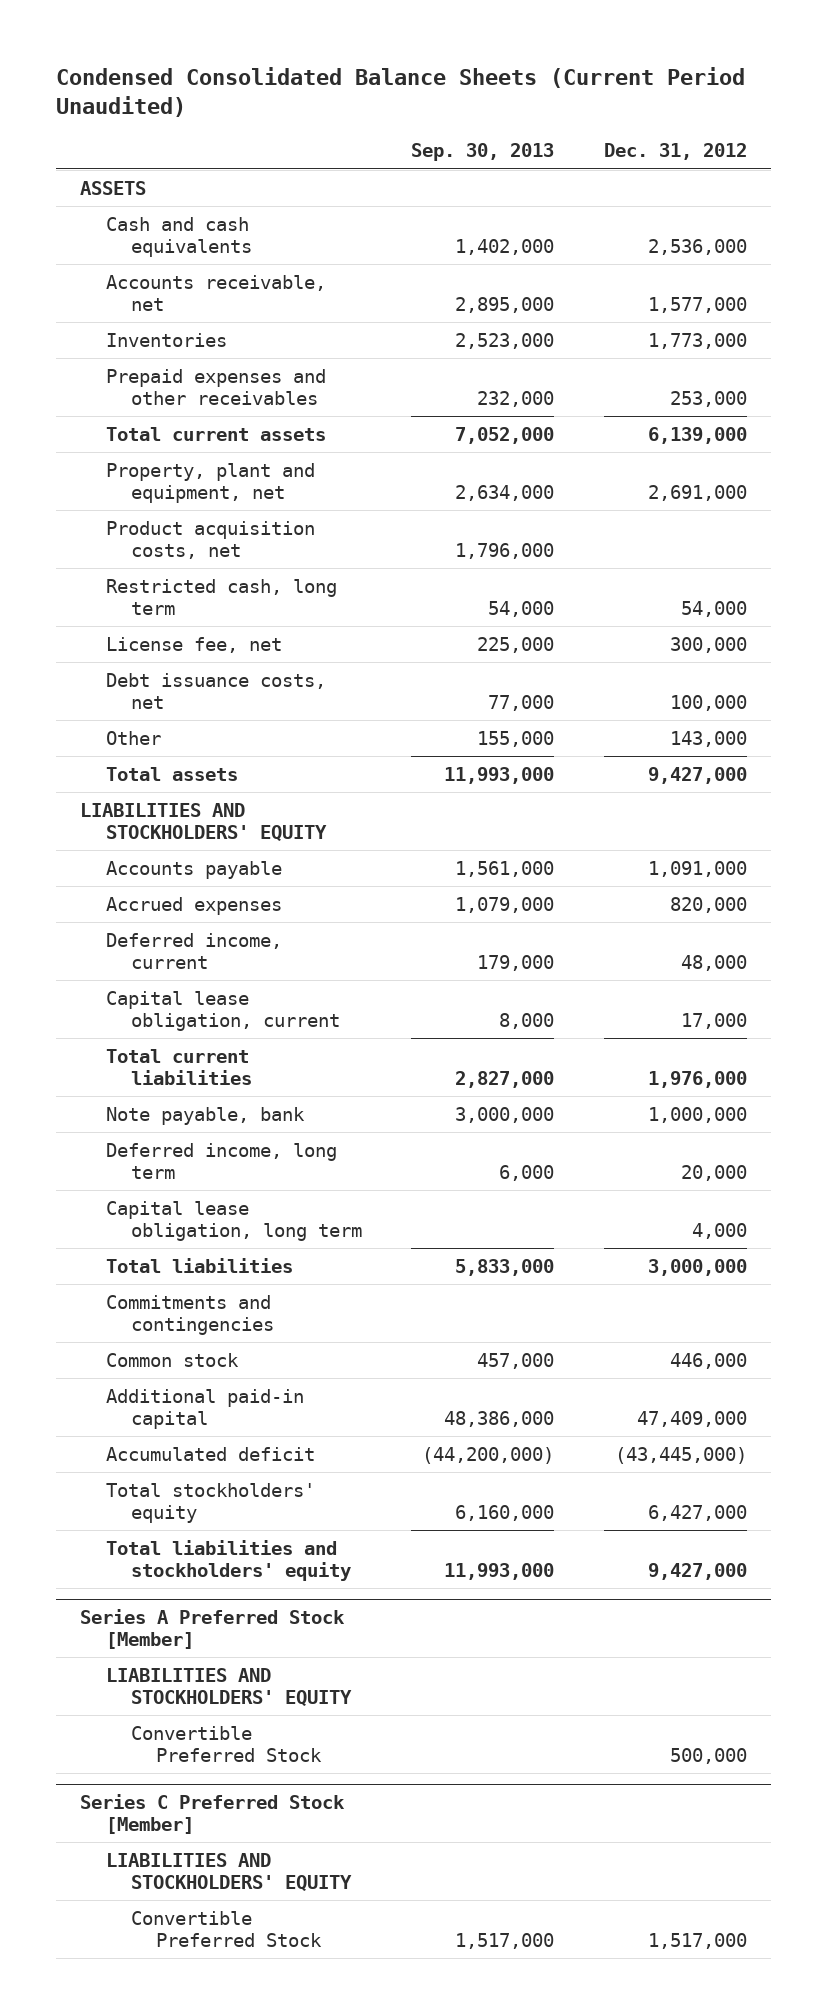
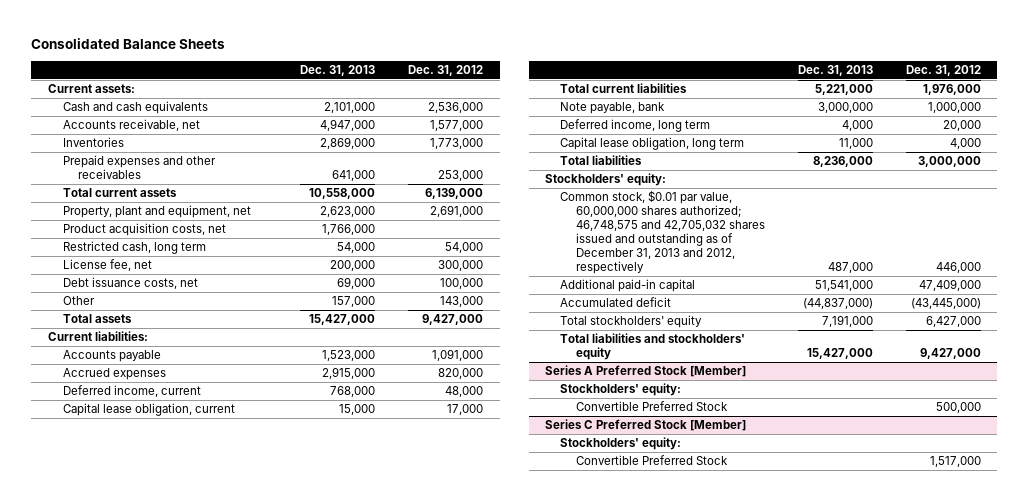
- Condensed Consolidated Balance Sheets (Current Period Unaudited)
+ Consolidated Balance Sheets
- | Sep. 30, 2013 | Dec. 31, 2012
+ | Dec. 31, 2013 | Dec. 31, 2012
- ASSETS
+ Current assets:
- LIABILITIES AND STOCKHOLDERS' EQUITY
+ Current liabilities:
- Commitments and contingencies
- Common stock | 457,000 | 446,000
+ Stockholders' equity:
+ Common stock, $0.01 par value, 60,000,000 shares authorized; 46,748,575 and 42,705,032 shares issued and outstanding as of December 31, 2013 and 2012, respectively | 487,000 | 446,000
@ Series A Preferred Stock [Member]
- LIABILITIES AND STOCKHOLDERS' EQUITY
+ Stockholders' equity:
@ Series C Preferred Stock [Member]
- LIABILITIES AND STOCKHOLDERS' EQUITY
+ Stockholders' equity:

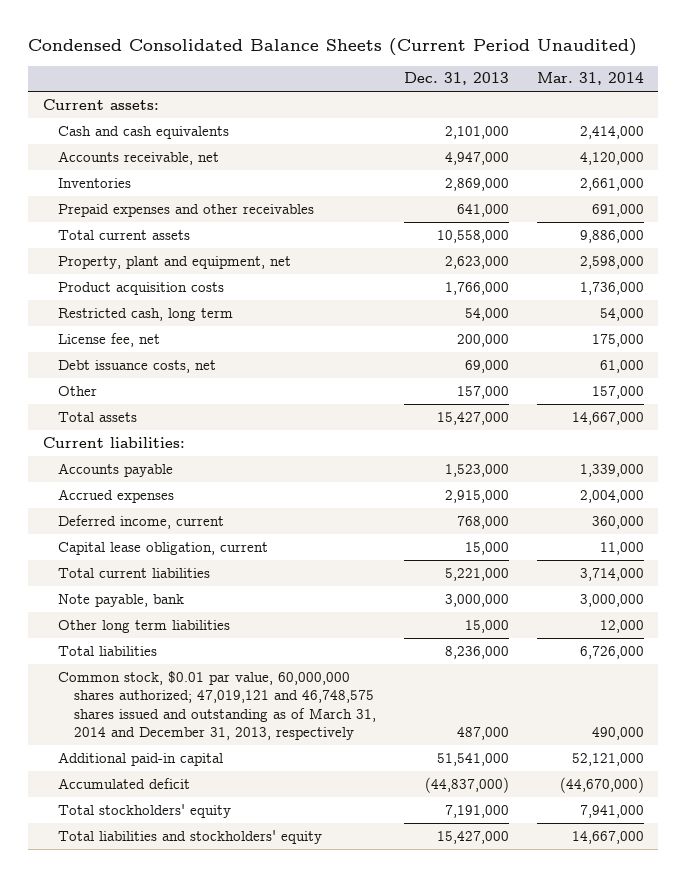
- Consolidated Balance Sheets
+ Condensed Consolidated Balance Sheets (Current Period Unaudited)
- | Dec. 31, 2013 | Dec. 31, 2012
+ | Dec. 31, 2013 | Mar. 31, 2014
- Product acquisition costs, net | 1,766,000 |
+ Product acquisition costs | 1,766,000 | 1,736,000
- Deferred income, long term | 4,000 | 20,000
- Capital lease obligation, long term | 11,000 | 4,000
+ Other long term liabilities | 15,000 | 12,000
- Stockholders' equity:
- Common stock, $0.01 par value, 60,000,000 shares authorized; 46,748,575 and 42,705,032 shares issued and outstanding as of December 31, 2013 and 2012, respectively | 487,000 | 446,000
+ Common stock, $0.01 par value, 60,000,000 shares authorized; 47,019,121 and 46,748,575 shares issued and outstanding as of March 31, 2014 and December 31, 2013, respectively | 487,000 | 490,000
- Series A Preferred Stock [Member]
- Stockholders' equity:
- Convertible Preferred Stock | | 500,000
- Series C Preferred Stock [Member]
- Stockholders' equity:
- Convertible Preferred Stock | | 1,517,000

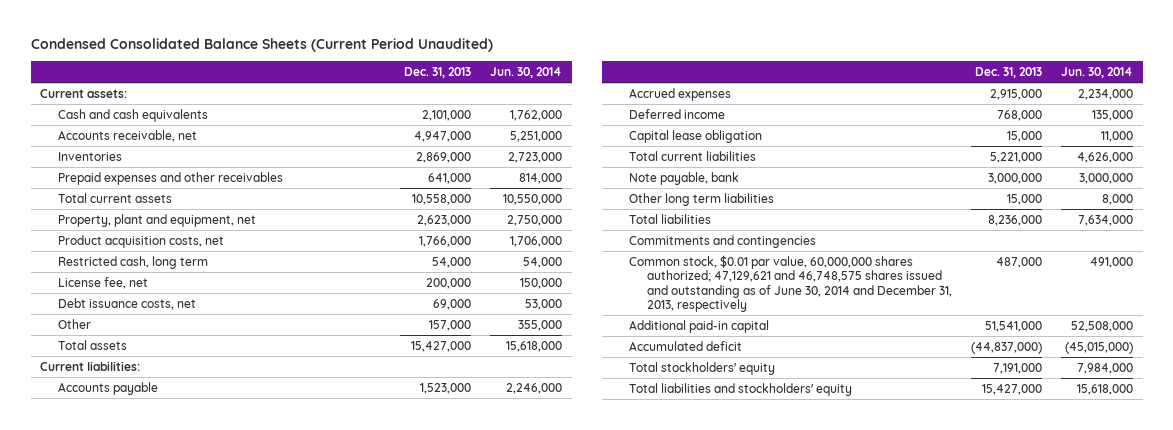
- | Dec. 31, 2013 | Mar. 31, 2014
+ | Dec. 31, 2013 | Jun. 30, 2014
- Product acquisition costs | 1,766,000 | 1,736,000
+ Product acquisition costs, net | 1,766,000 | 1,706,000
- Deferred income, current | 768,000 | 360,000
- Capital lease obligation, current | 15,000 | 11,000
+ Deferred income | 768,000 | 135,000
+ Capital lease obligation | 15,000 | 11,000
- Common stock, $0.01 par value, 60,000,000 shares authorized; 47,019,121 and 46,748,575 shares issued and outstanding as of March 31, 2014 and December 31, 2013, respectively | 487,000 | 490,000
+ Commitments and contingencies
+ Common stock, $0.01 par value, 60,000,000 shares authorized; 47,129,621 and 46,748,575 shares issued and outstanding as of June 30, 2014 and December 31, 2013, respectively | 487,000 | 491,000

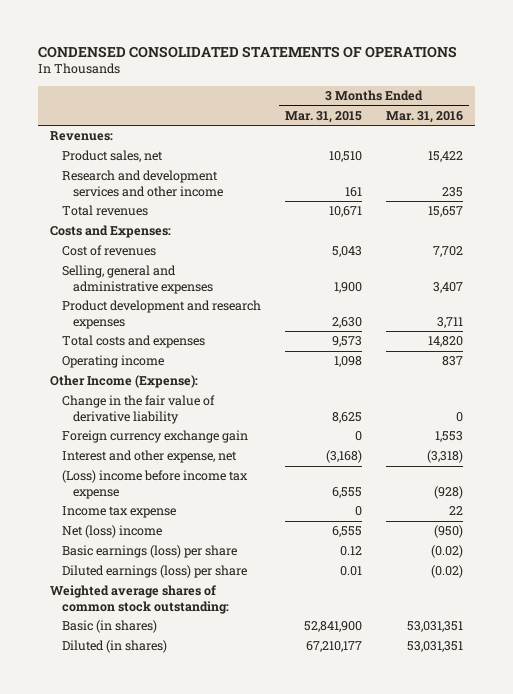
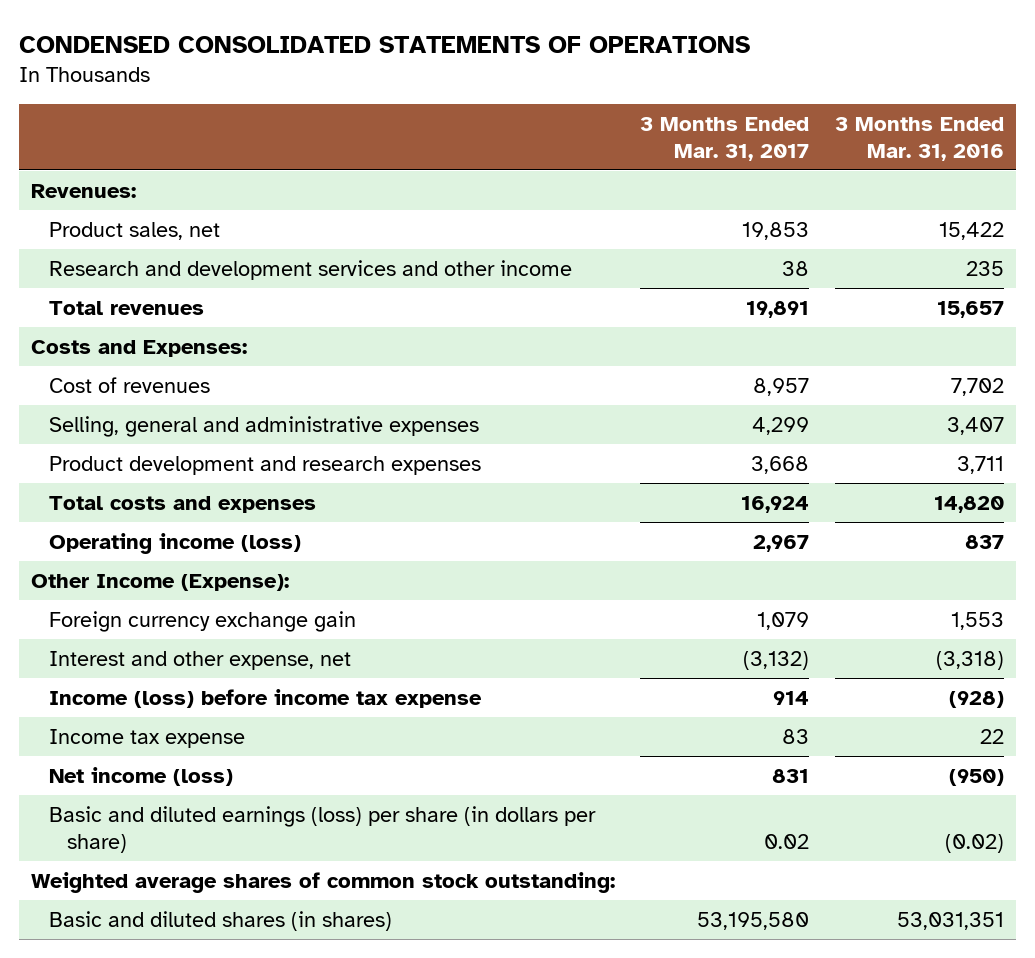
- | 3 Months Ended Mar. 31, 2015 | 3 Months Ended Mar. 31, 2016
+ | 3 Months Ended Mar. 31, 2017 | 3 Months Ended Mar. 31, 2016
- Operating income | 1,098 | 837
+ Operating income (loss) | 2,967 | 837
- Change in the fair value of derivative liability | 8,625 | 0
- (Loss) income before income tax expense | 6,555 | (928)
+ Income (loss) before income tax expense | 914 | (928)
- Net (loss) income | 6,555 | (950)
- Basic earnings (loss) per share | 0.12 | (0.02)
- Diluted earnings (loss) per share | 0.01 | (0.02)
+ Net income (loss) | 831 | (950)
+ Basic and diluted earnings (loss) per share (in dollars per share) | 0.02 | (0.02)
- Basic (in shares) | 52,841,900 | 53,031,351
- Diluted (in shares) | 67,210,177 | 53,031,351
+ Basic and diluted shares (in shares) | 53,195,580 | 53,031,351

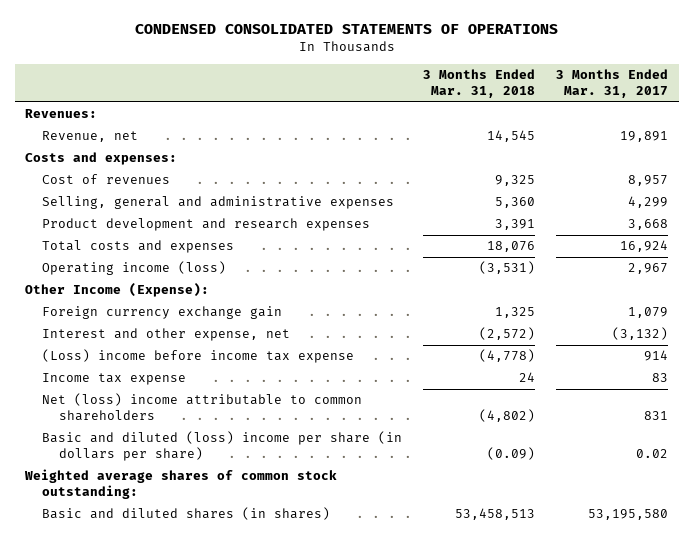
- | 3 Months Ended Mar. 31, 2017 | 3 Months Ended Mar. 31, 2016
+ | 3 Months Ended Mar. 31, 2018 | 3 Months Ended Mar. 31, 2017
- Product sales, net | 19,853 | 15,422
- Research and development services and other income | 38 | 235
- Total revenues | 19,891 | 15,657
- Costs and Expenses:
+ Revenue, net | 14,545 | 19,891
+ Costs and expenses:
- Income (loss) before income tax expense | 914 | (928)
+ (Loss) income before income tax expense | (4,778) | 914
- Net income (loss) | 831 | (950)
- Basic and diluted earnings (loss) per share (in dollars per share) | 0.02 | (0.02)
+ Net (loss) income attributable to common shareholders | (4,802) | 831
+ Basic and diluted (loss) income per share (in dollars per share) | (0.09) | 0.02

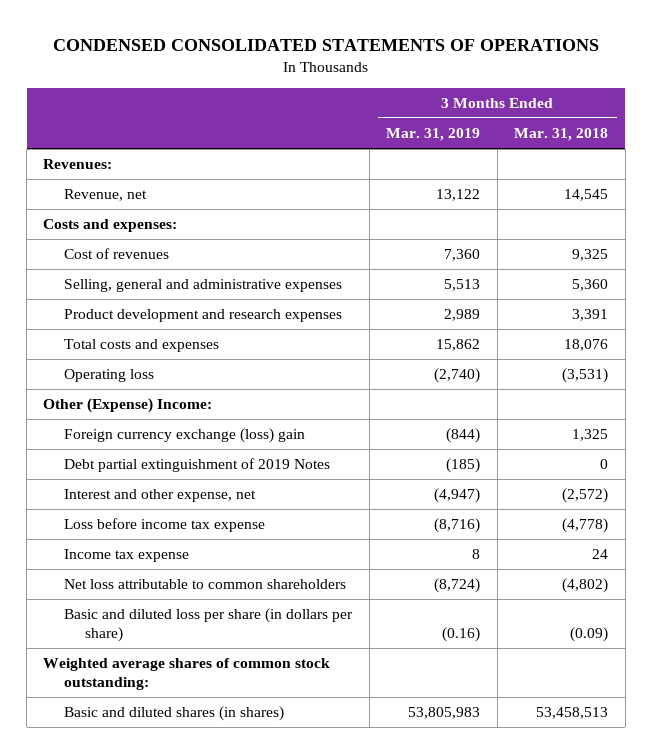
- | 3 Months Ended Mar. 31, 2018 | 3 Months Ended Mar. 31, 2017
+ | 3 Months Ended Mar. 31, 2019 | 3 Months Ended Mar. 31, 2018
- Operating income (loss) | (3,531) | 2,967
- Other Income (Expense):
- Foreign currency exchange gain | 1,325 | 1,079
+ Operating loss | (2,740) | (3,531)
+ Other (Expense) Income:
+ Foreign currency exchange (loss) gain | (844) | 1,325
+ Debt partial extinguishment of 2019 Notes | (185) | 0
- (Loss) income before income tax expense | (4,778) | 914
+ Loss before income tax expense | (8,716) | (4,778)
- Net (loss) income attributable to common shareholders | (4,802) | 831
- Basic and diluted (loss) income per share (in dollars per share) | (0.09) | 0.02
+ Net loss attributable to common shareholders | (8,724) | (4,802)
+ Basic and diluted loss per share (in dollars per share) | (0.16) | (0.09)

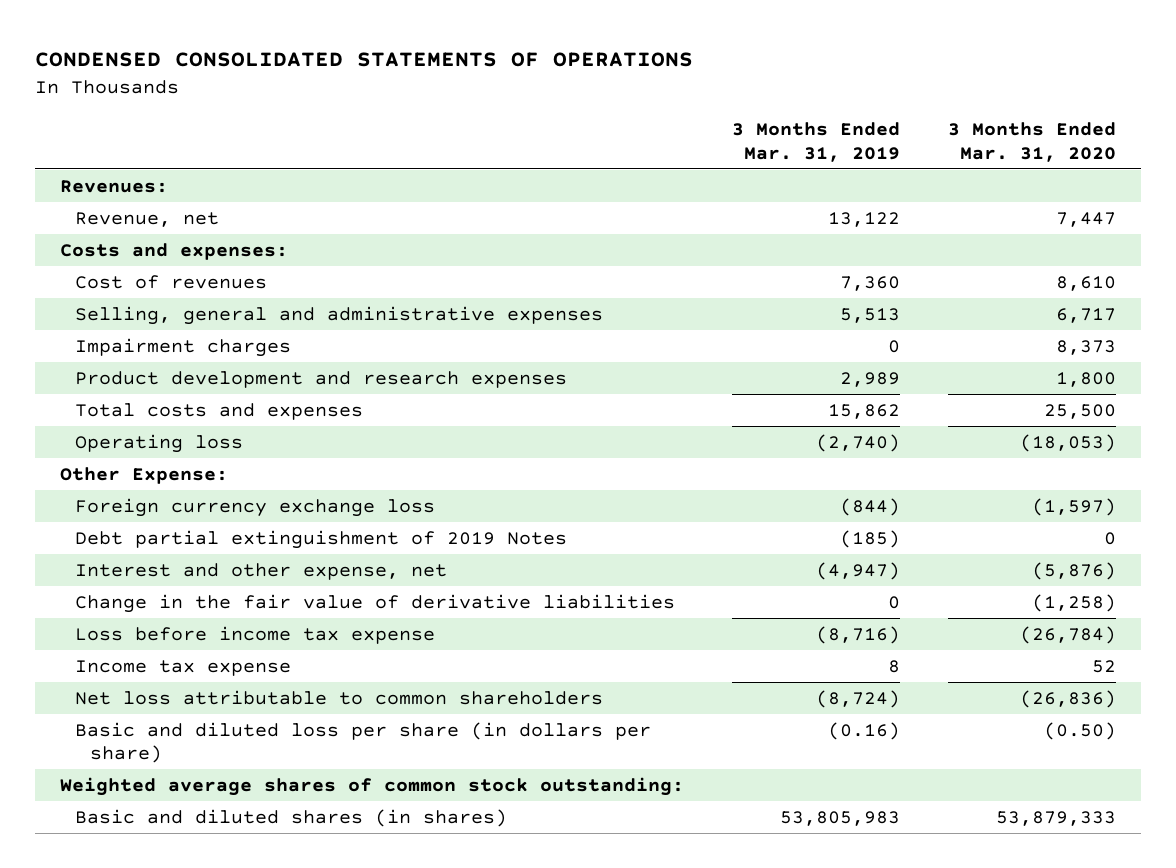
- | 3 Months Ended Mar. 31, 2019 | 3 Months Ended Mar. 31, 2018
+ | 3 Months Ended Mar. 31, 2019 | 3 Months Ended Mar. 31, 2020
+ Impairment charges | 0 | 8,373
- Other (Expense) Income:
- Foreign currency exchange (loss) gain | (844) | 1,325
+ Other Expense:
+ Foreign currency exchange loss | (844) | (1,597)
+ Change in the fair value of derivative liabilities | 0 | (1,258)

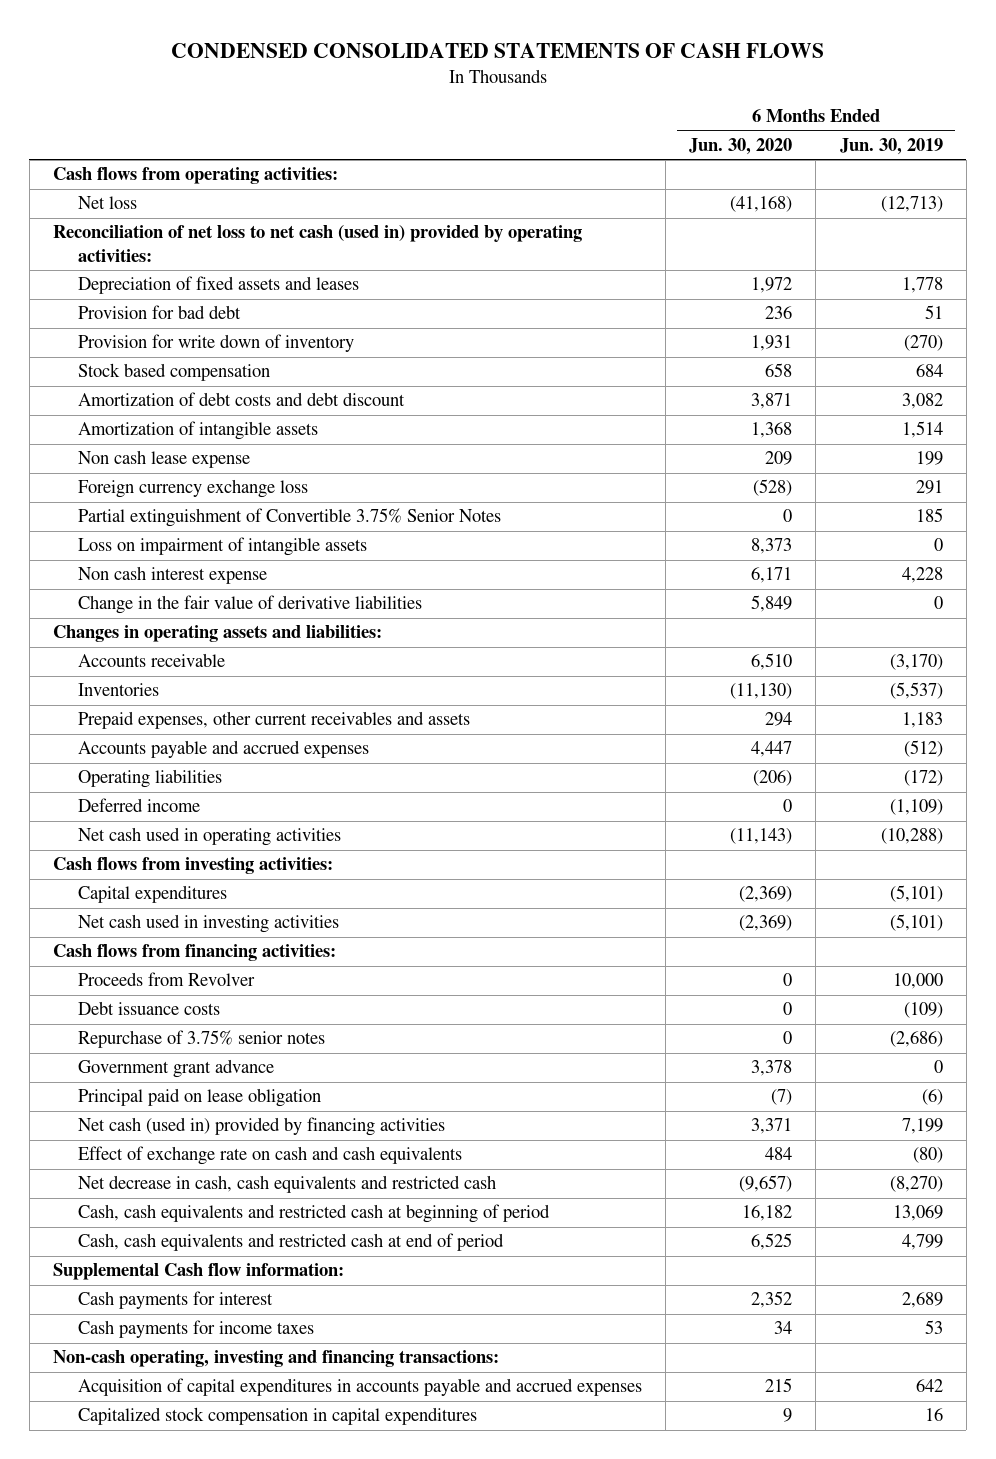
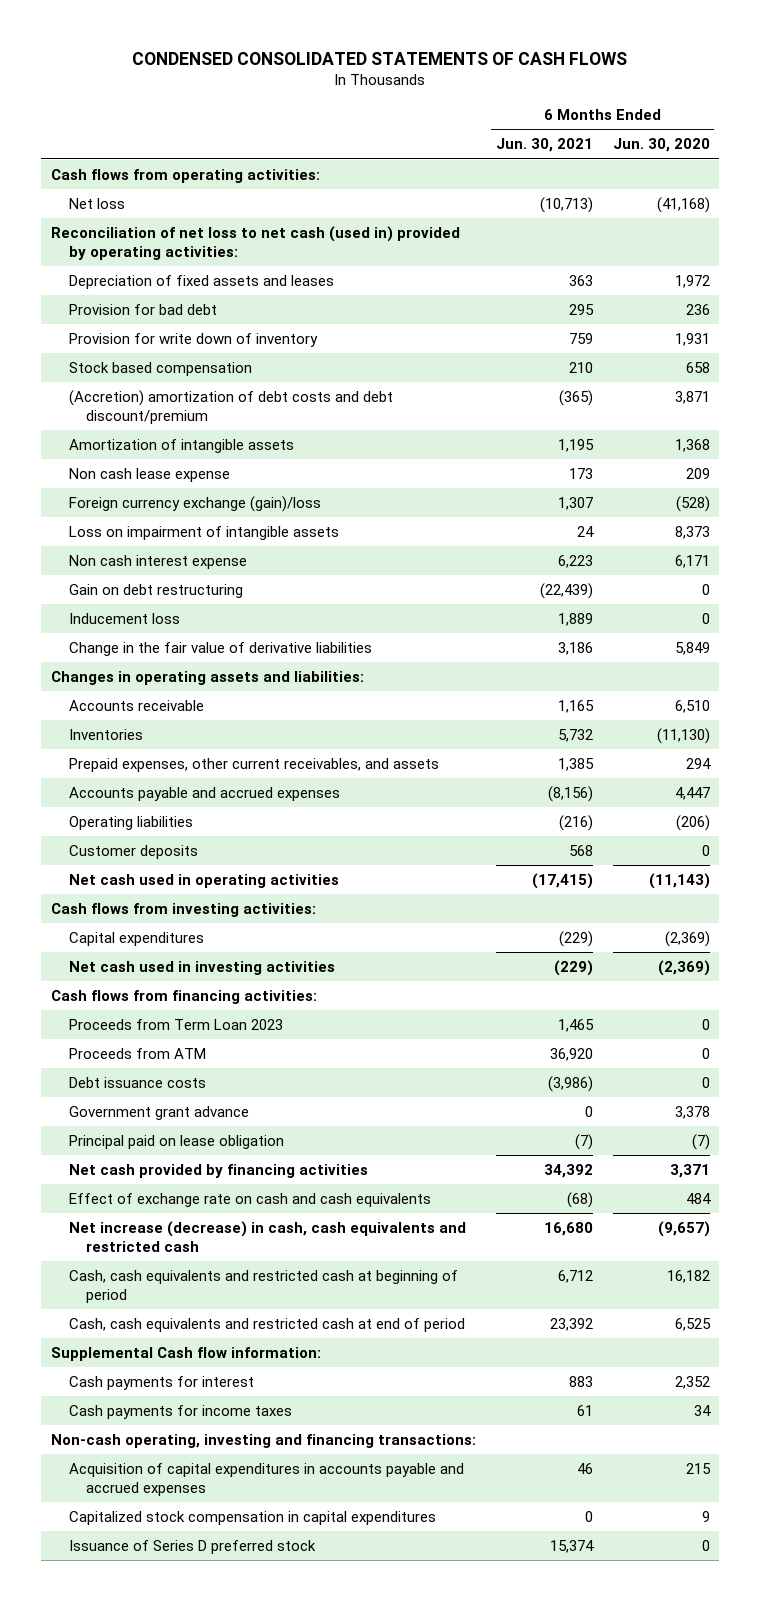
- | 6 Months Ended Jun. 30, 2020 | 6 Months Ended Jun. 30, 2019
+ | 6 Months Ended Jun. 30, 2021 | 6 Months Ended Jun. 30, 2020
- Amortization of debt costs and debt discount | 3,871 | 3,082
+ (Accretion) amortization of debt costs and debt discount/premium | (365) | 3,871
- Foreign currency exchange loss | (528) | 291
- Partial extinguishment of Convertible 3.75% Senior Notes | 0 | 185
+ Foreign currency exchange (gain)/loss | 1,307 | (528)
+ Gain on debt restructuring | (22,439) | 0
+ Inducement loss | 1,889 | 0
- Prepaid expenses, other current receivables and assets | 294 | 1,183
+ Prepaid expenses, other current receivables, and assets | 1,385 | 294
- Deferred income | 0 | (1,109)
+ Customer deposits | 568 | 0
- Proceeds from Revolver | 0 | 10,000
+ Proceeds from Term Loan 2023 | 1,465 | 0
+ Proceeds from ATM | 36,920 | 0
- Repurchase of 3.75% senior notes | 0 | (2,686)
- Net cash (used in) provided by financing activities | 3,371 | 7,199
+ Net cash provided by financing activities | 34,392 | 3,371
- Net decrease in cash, cash equivalents and restricted cash | (9,657) | (8,270)
+ Net increase (decrease) in cash, cash equivalents and restricted cash | 16,680 | (9,657)
+ Issuance of Series D preferred stock | 15,374 | 0

